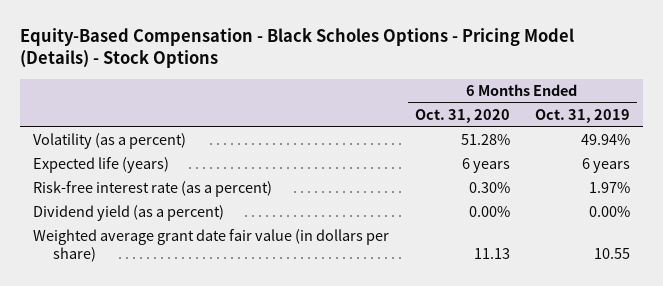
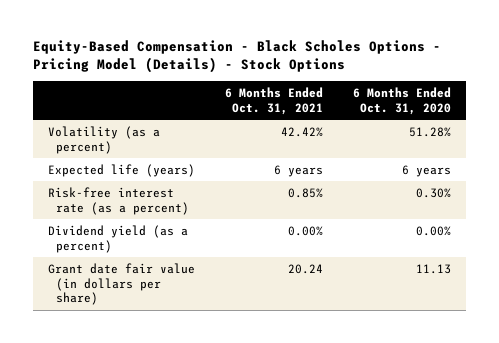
- | 6 Months Ended Oct. 31, 2020 | 6 Months Ended Oct. 31, 2019
+ | 6 Months Ended Oct. 31, 2021 | 6 Months Ended Oct. 31, 2020
- Weighted average grant date fair value (in dollars per share) | 11.13 | 10.55
+ Grant date fair value (in dollars per share) | 20.24 | 11.13

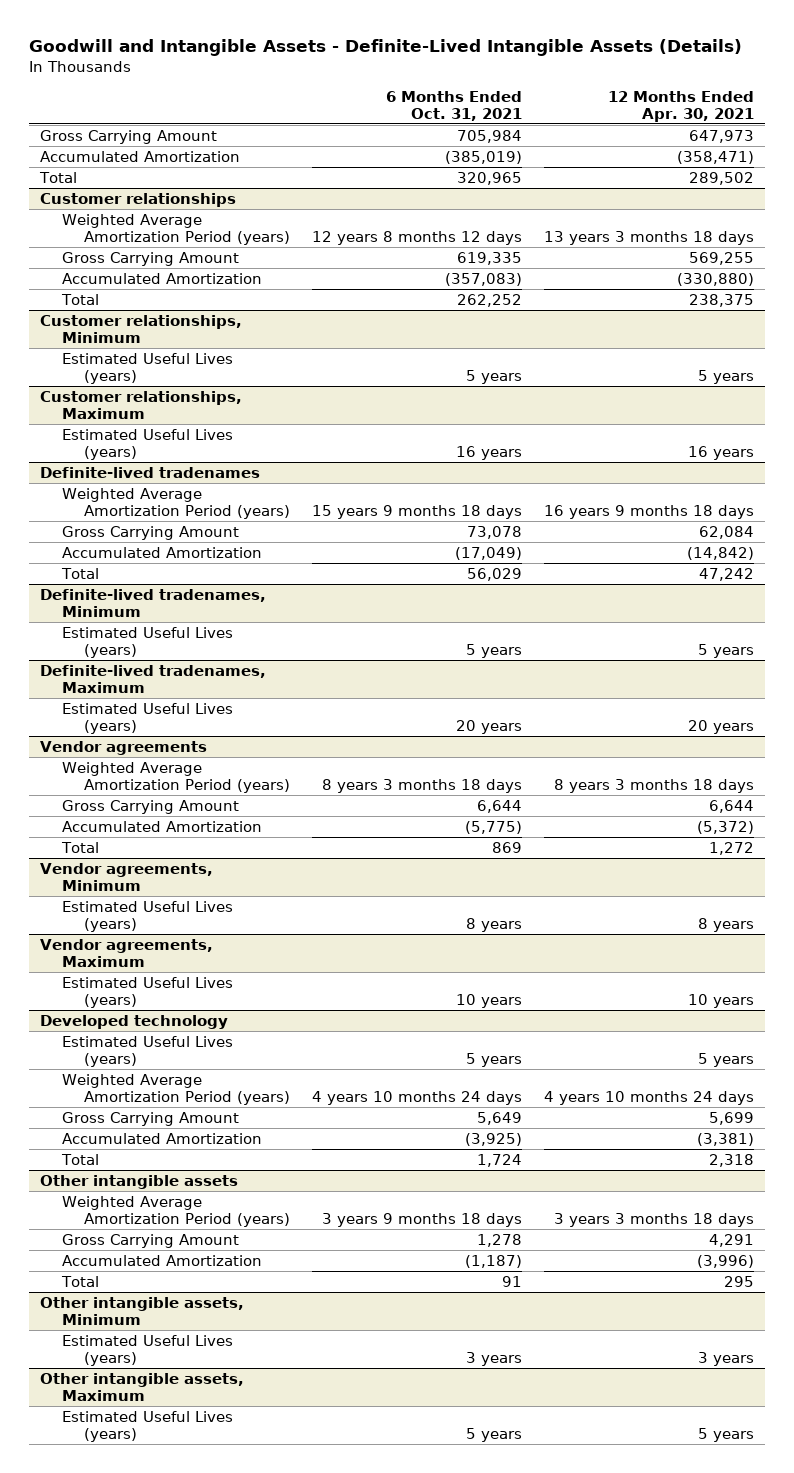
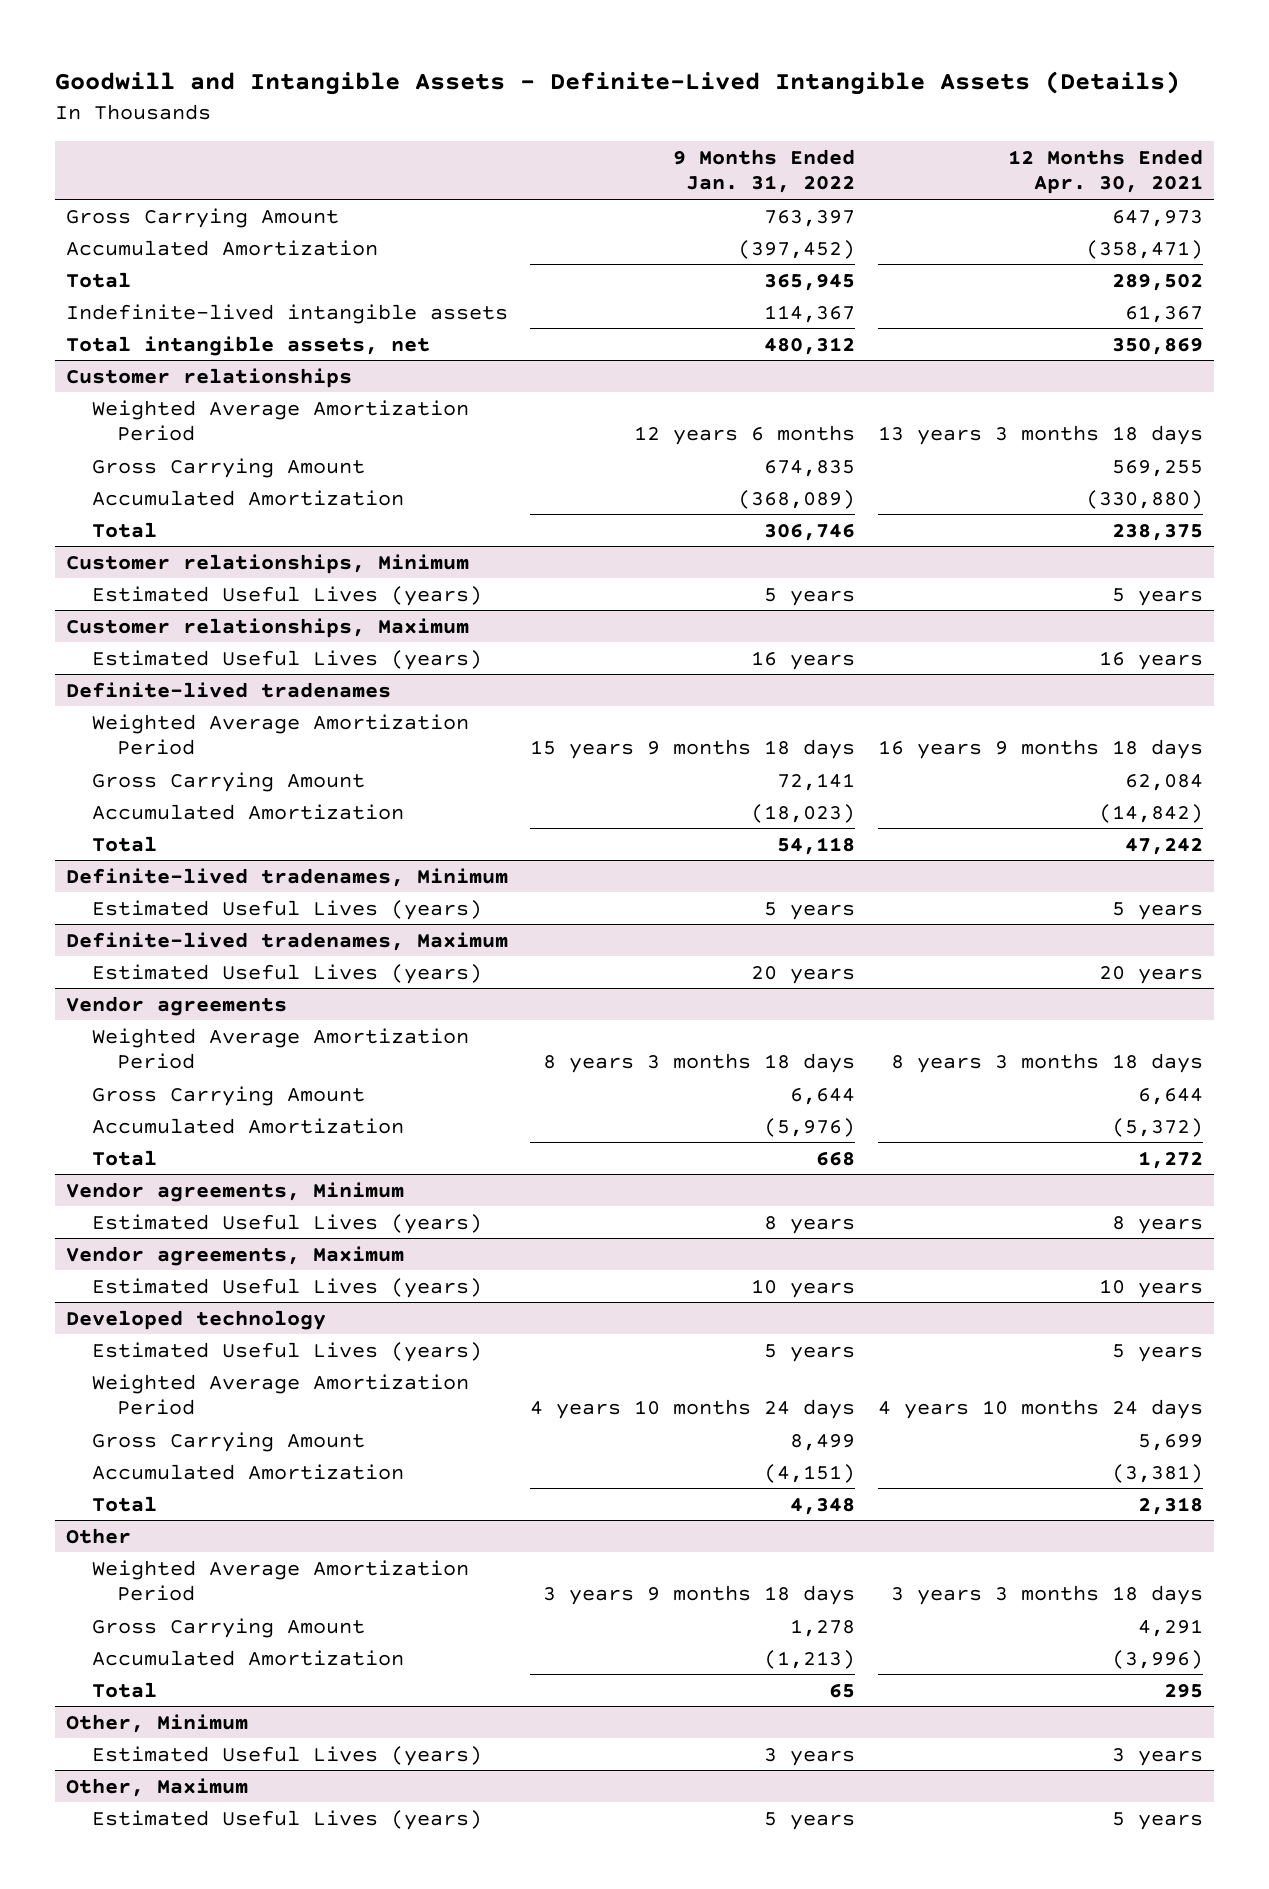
- | 6 Months Ended Oct. 31, 2021 | 12 Months Ended Apr. 30, 2021
+ | 9 Months Ended Jan. 31, 2022 | 12 Months Ended Apr. 30, 2021
+ Indefinite-lived intangible assets | 114,367 | 61,367
+ Total intangible assets, net | 480,312 | 350,869
@ Customer relationships
- Weighted Average Amortization Period (years) | 12 years 8 months 12 days | 13 years 3 months 18 days
+ Weighted Average Amortization Period | 12 years 6 months | 13 years 3 months 18 days
@ Definite-lived tradenames
- Weighted Average Amortization Period (years) | 15 years 9 months 18 days | 16 years 9 months 18 days
+ Weighted Average Amortization Period | 15 years 9 months 18 days | 16 years 9 months 18 days
@ Vendor agreements
- Weighted Average Amortization Period (years) | 8 years 3 months 18 days | 8 years 3 months 18 days
+ Weighted Average Amortization Period | 8 years 3 months 18 days | 8 years 3 months 18 days
@ Developed technology
- Weighted Average Amortization Period (years) | 4 years 10 months 24 days | 4 years 10 months 24 days
+ Weighted Average Amortization Period | 4 years 10 months 24 days | 4 years 10 months 24 days
- Other intangible assets
- Weighted Average Amortization Period (years) | 3 years 9 months 18 days | 3 years 3 months 18 days
+ Other
+ Weighted Average Amortization Period | 3 years 9 months 18 days | 3 years 3 months 18 days
- Other intangible assets, Minimum
+ Other, Minimum
- Other intangible assets, Maximum
+ Other, Maximum

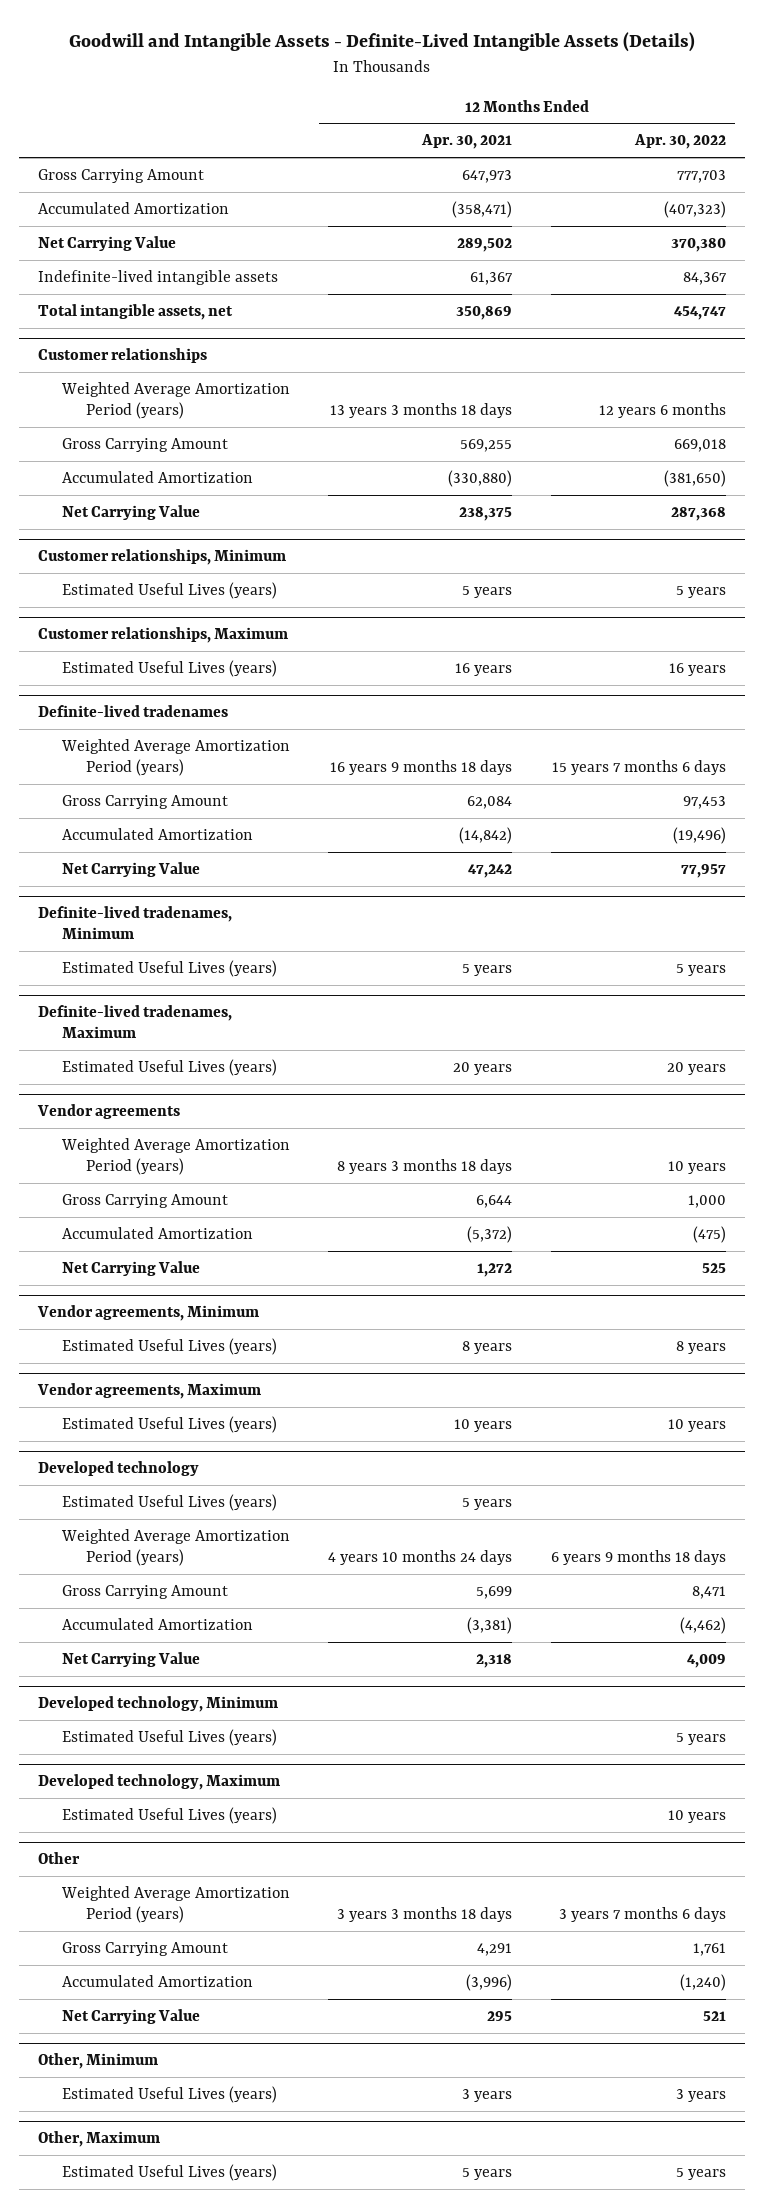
- | 9 Months Ended Jan. 31, 2022 | 12 Months Ended Apr. 30, 2021
+ | 12 Months Ended Apr. 30, 2021 | 12 Months Ended Apr. 30, 2022
- Total | 365,945 | 289,502
+ Net Carrying Value | 289,502 | 370,380
@ Customer relationships
- Weighted Average Amortization Period | 12 years 6 months | 13 years 3 months 18 days
+ Weighted Average Amortization Period (years) | 13 years 3 months 18 days | 12 years 6 months
- Total | 306,746 | 238,375
+ Net Carrying Value | 238,375 | 287,368
@ Definite-lived tradenames
- Weighted Average Amortization Period | 15 years 9 months 18 days | 16 years 9 months 18 days
+ Weighted Average Amortization Period (years) | 16 years 9 months 18 days | 15 years 7 months 6 days
- Total | 54,118 | 47,242
+ Net Carrying Value | 47,242 | 77,957
@ Vendor agreements
- Weighted Average Amortization Period | 8 years 3 months 18 days | 8 years 3 months 18 days
+ Weighted Average Amortization Period (years) | 8 years 3 months 18 days | 10 years
- Total | 668 | 1,272
+ Net Carrying Value | 1,272 | 525
@ Developed technology
- Weighted Average Amortization Period | 4 years 10 months 24 days | 4 years 10 months 24 days
+ Weighted Average Amortization Period (years) | 4 years 10 months 24 days | 6 years 9 months 18 days
- Total | 4,348 | 2,318
+ Net Carrying Value | 2,318 | 4,009
+ Developed technology, Minimum
+ Estimated Useful Lives (years) | | 5 years
+ Developed technology, Maximum
+ Estimated Useful Lives (years) | | 10 years
@ Other
- Weighted Average Amortization Period | 3 years 9 months 18 days | 3 years 3 months 18 days
+ Weighted Average Amortization Period (years) | 3 years 3 months 18 days | 3 years 7 months 6 days
- Total | 65 | 295
+ Net Carrying Value | 295 | 521

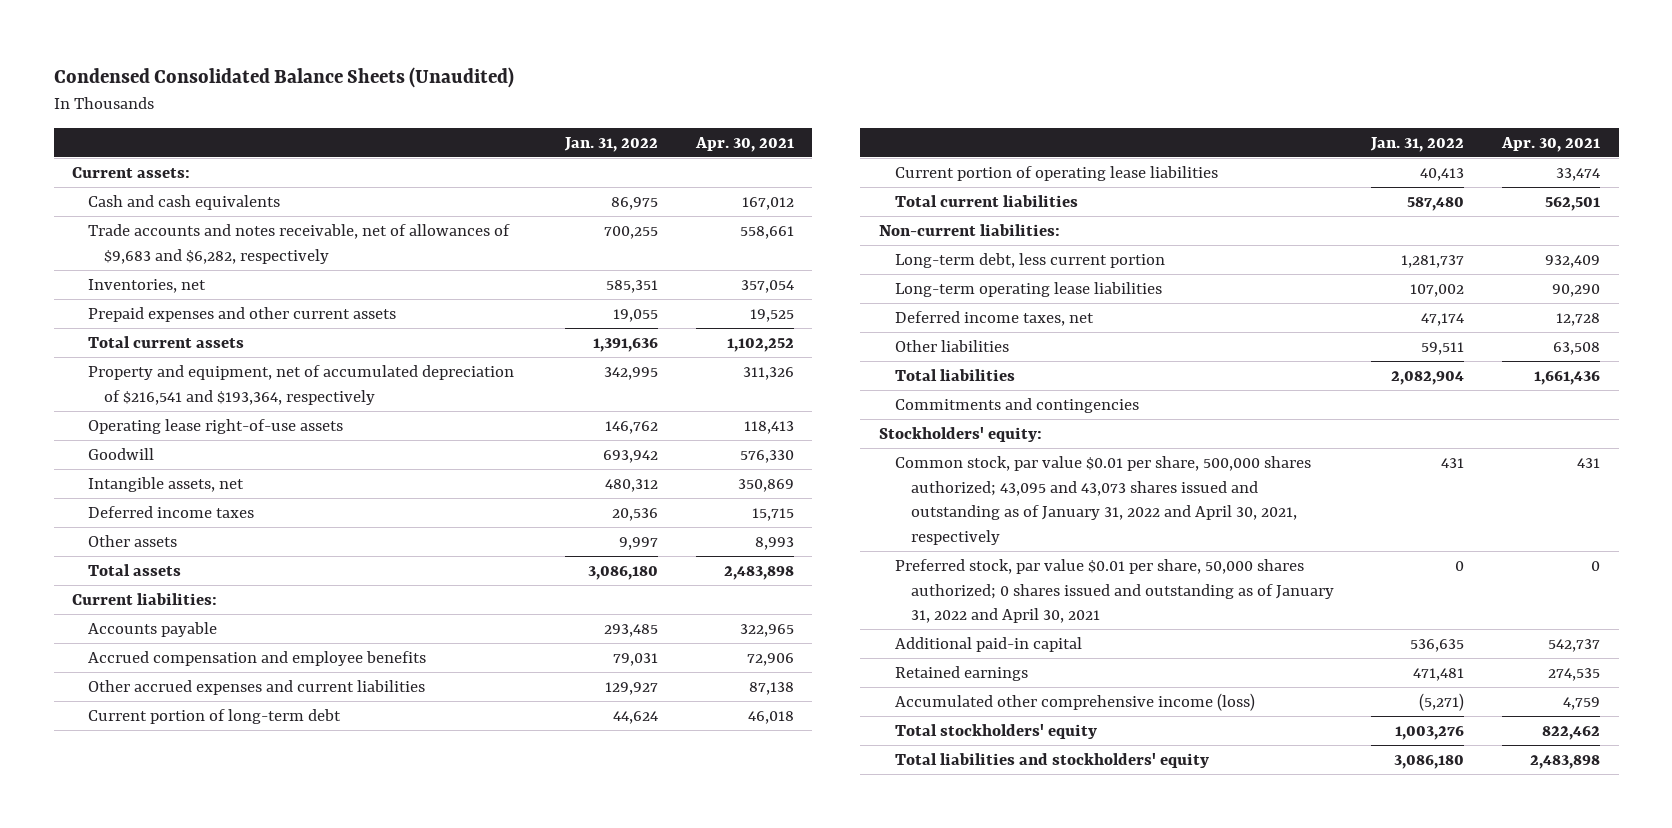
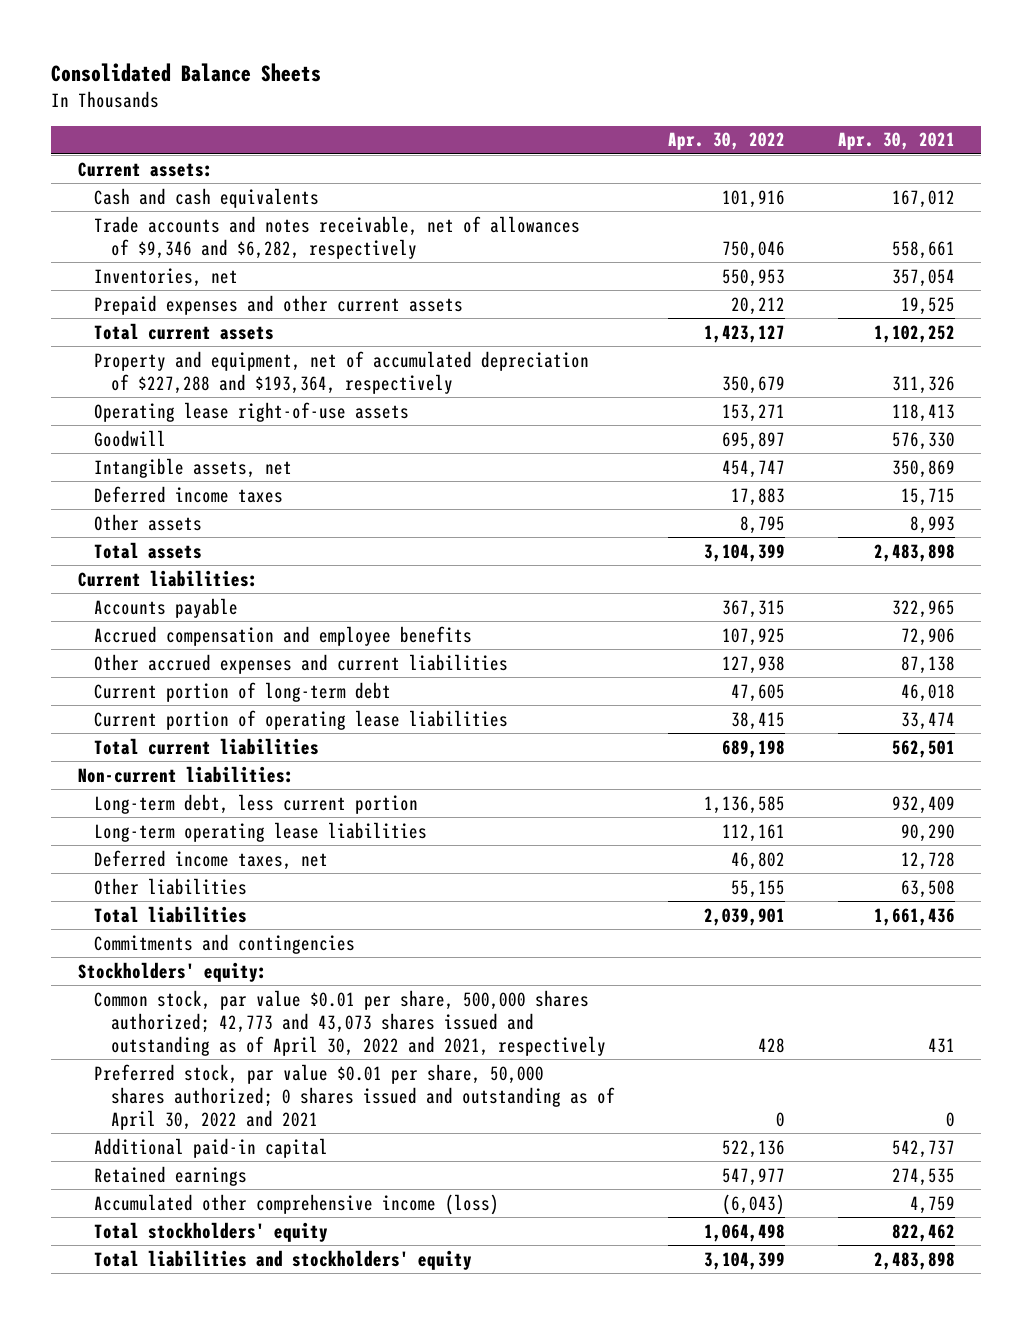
- Condensed Consolidated Balance Sheets (Unaudited)
+ Consolidated Balance Sheets
- | Jan. 31, 2022 | Apr. 30, 2021
+ | Apr. 30, 2022 | Apr. 30, 2021
- Trade accounts and notes receivable, net of allowances of $9,683 and $6,282, respectively | 700,255 | 558,661
+ Trade accounts and notes receivable, net of allowances of $9,346 and $6,282, respectively | 750,046 | 558,661
- Property and equipment, net of accumulated depreciation of $216,541 and $193,364, respectively | 342,995 | 311,326
+ Property and equipment, net of accumulated depreciation of $227,288 and $193,364, respectively | 350,679 | 311,326
- Common stock, par value $0.01 per share, 500,000 shares authorized; 43,095 and 43,073 shares issued and outstanding as of January 31, 2022 and April 30, 2021, respectively | 431 | 431
- Preferred stock, par value $0.01 per share, 50,000 shares authorized; 0 shares issued and outstanding as of January 31, 2022 and April 30, 2021 | 0 | 0
+ Common stock, par value $0.01 per share, 500,000 shares authorized; 42,773 and 43,073 shares issued and outstanding as of April 30, 2022 and 2021, respectively | 428 | 431
+ Preferred stock, par value $0.01 per share, 50,000 shares authorized; 0 shares issued and outstanding as of April 30, 2022 and 2021 | 0 | 0

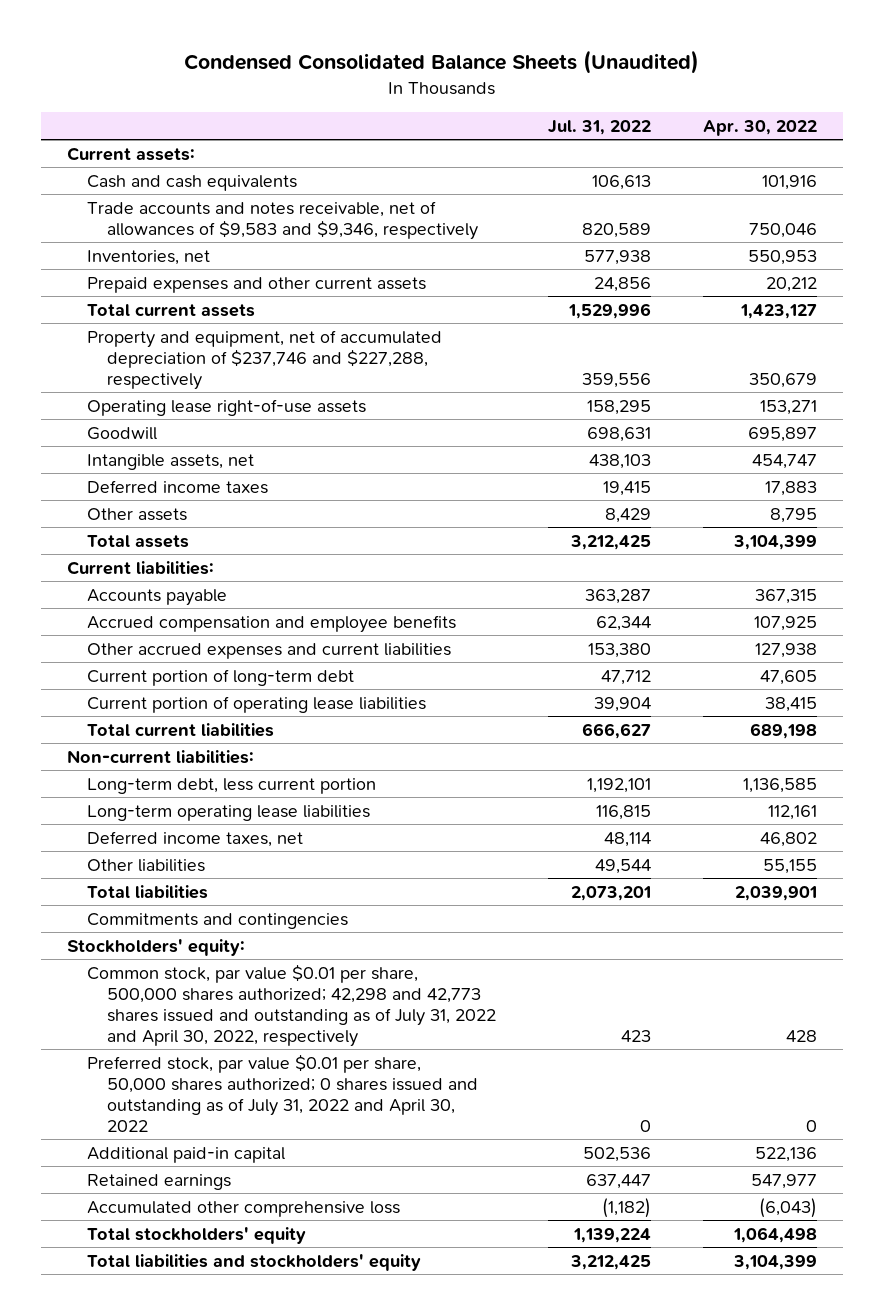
- Consolidated Balance Sheets
+ Condensed Consolidated Balance Sheets (Unaudited)
- | Apr. 30, 2022 | Apr. 30, 2021
+ | Jul. 31, 2022 | Apr. 30, 2022
- Trade accounts and notes receivable, net of allowances of $9,346 and $6,282, respectively | 750,046 | 558,661
+ Trade accounts and notes receivable, net of allowances of $9,583 and $9,346, respectively | 820,589 | 750,046
- Property and equipment, net of accumulated depreciation of $227,288 and $193,364, respectively | 350,679 | 311,326
+ Property and equipment, net of accumulated depreciation of $237,746 and $227,288, respectively | 359,556 | 350,679
- Common stock, par value $0.01 per share, 500,000 shares authorized; 42,773 and 43,073 shares issued and outstanding as of April 30, 2022 and 2021, respectively | 428 | 431
- Preferred stock, par value $0.01 per share, 50,000 shares authorized; 0 shares issued and outstanding as of April 30, 2022 and 2021 | 0 | 0
+ Common stock, par value $0.01 per share, 500,000 shares authorized; 42,298 and 42,773 shares issued and outstanding as of July 31, 2022 and April 30, 2022, respectively | 423 | 428
+ Preferred stock, par value $0.01 per share, 50,000 shares authorized; 0 shares issued and outstanding as of July 31, 2022 and April 30, 2022 | 0 | 0
- Accumulated other comprehensive income (loss) | (6,043) | 4,759
+ Accumulated other comprehensive loss | (1,182) | (6,043)

